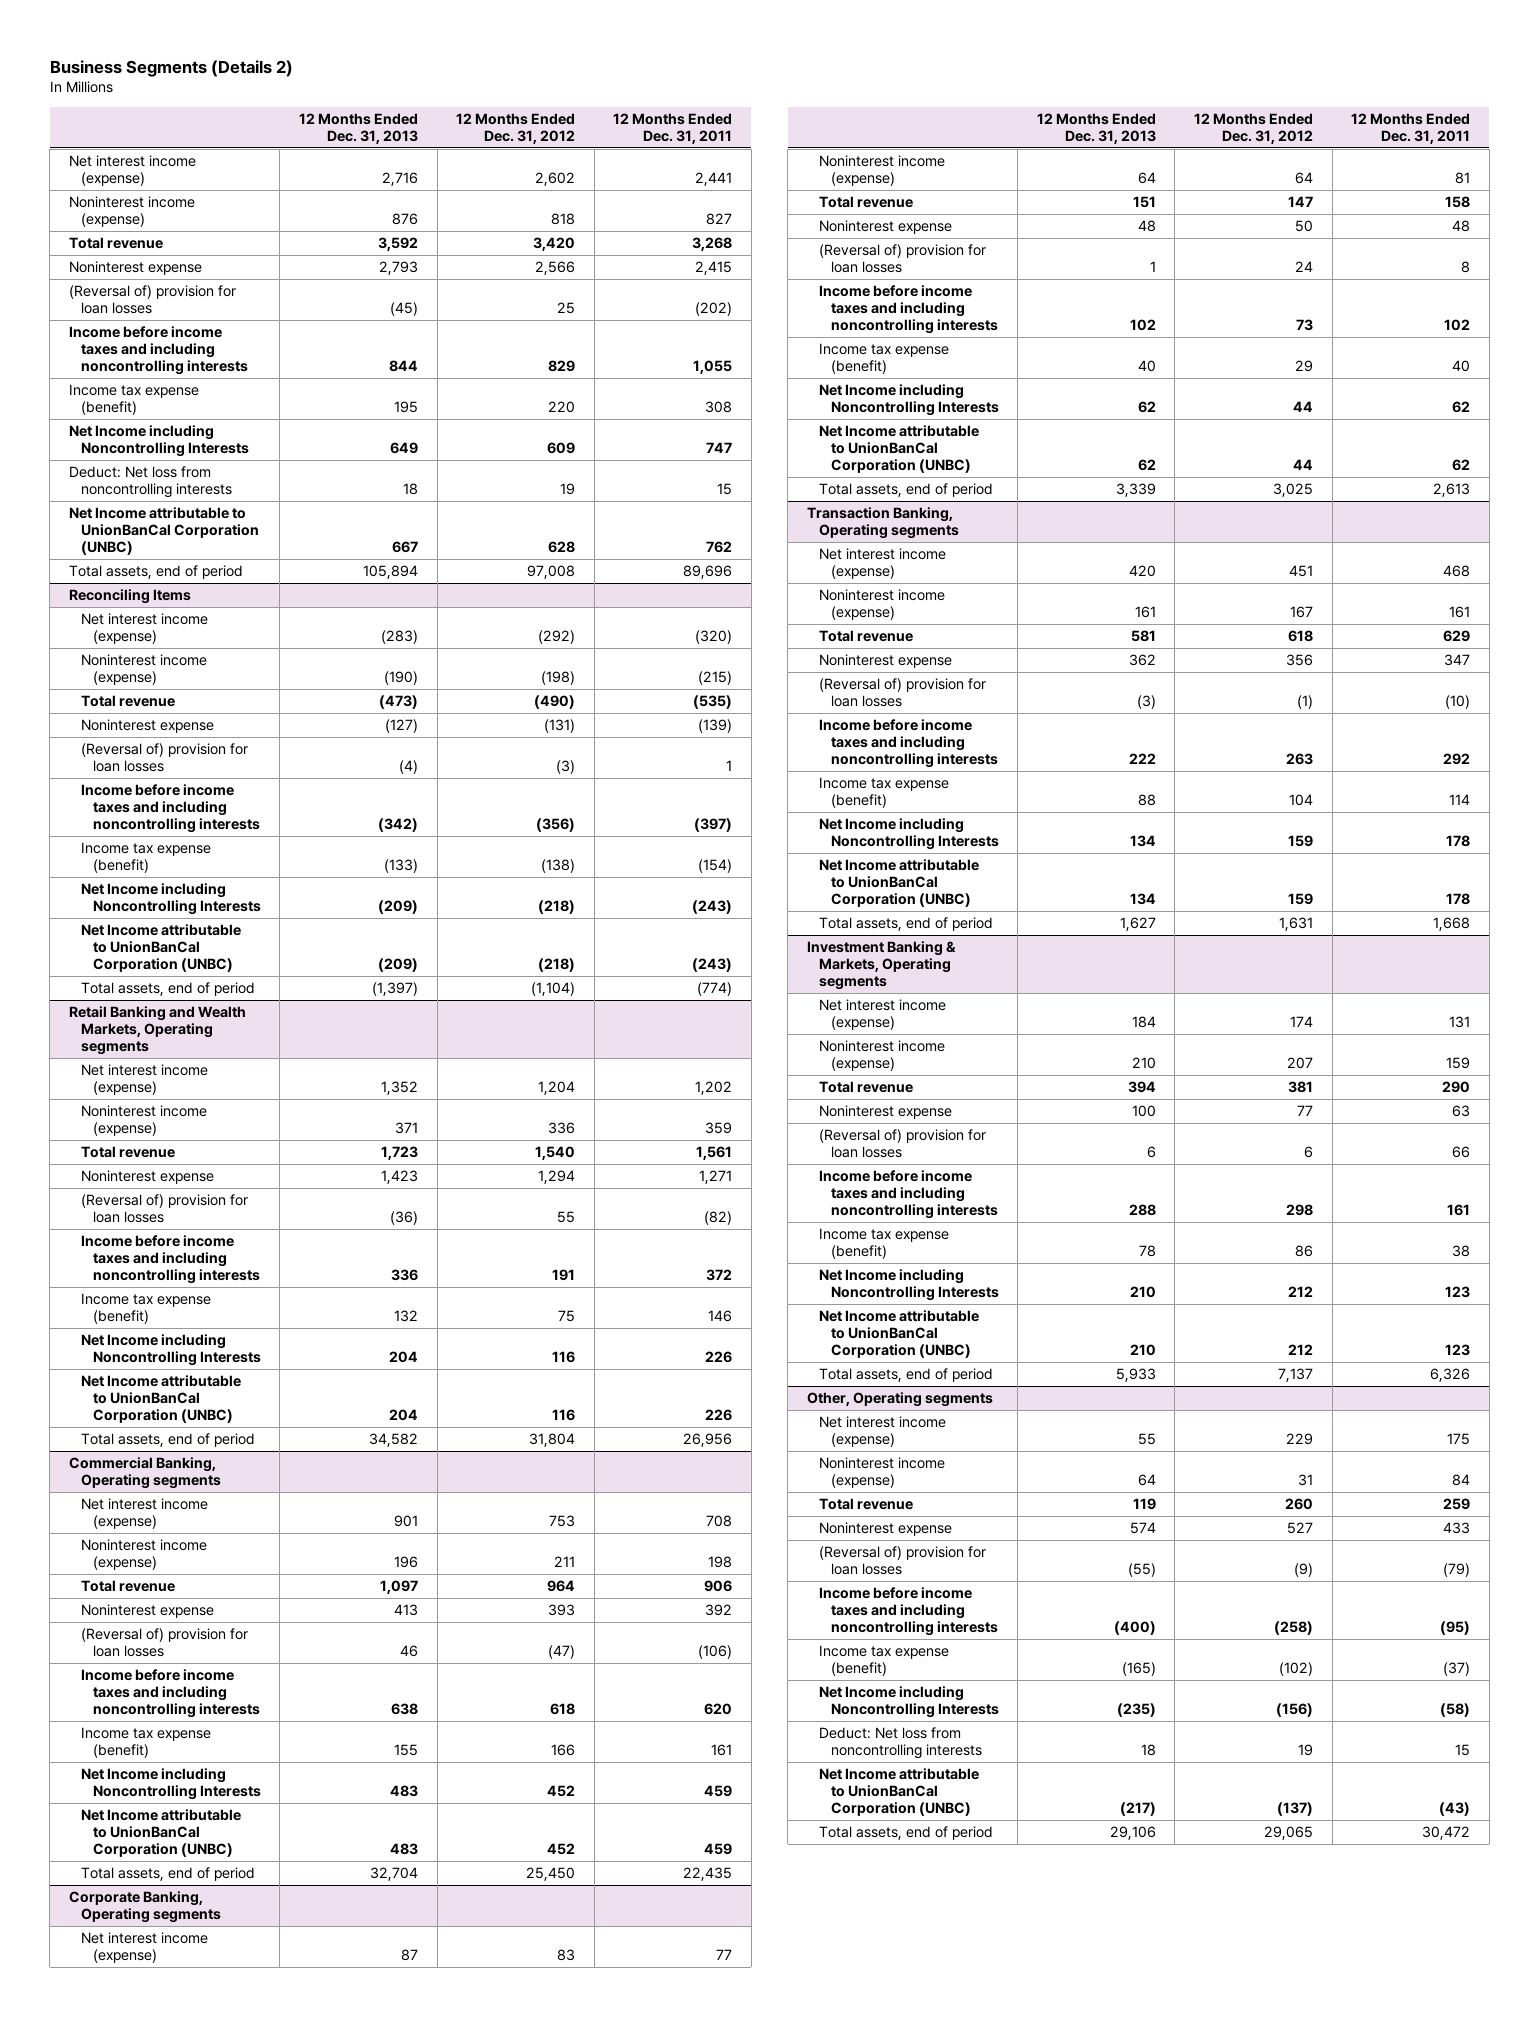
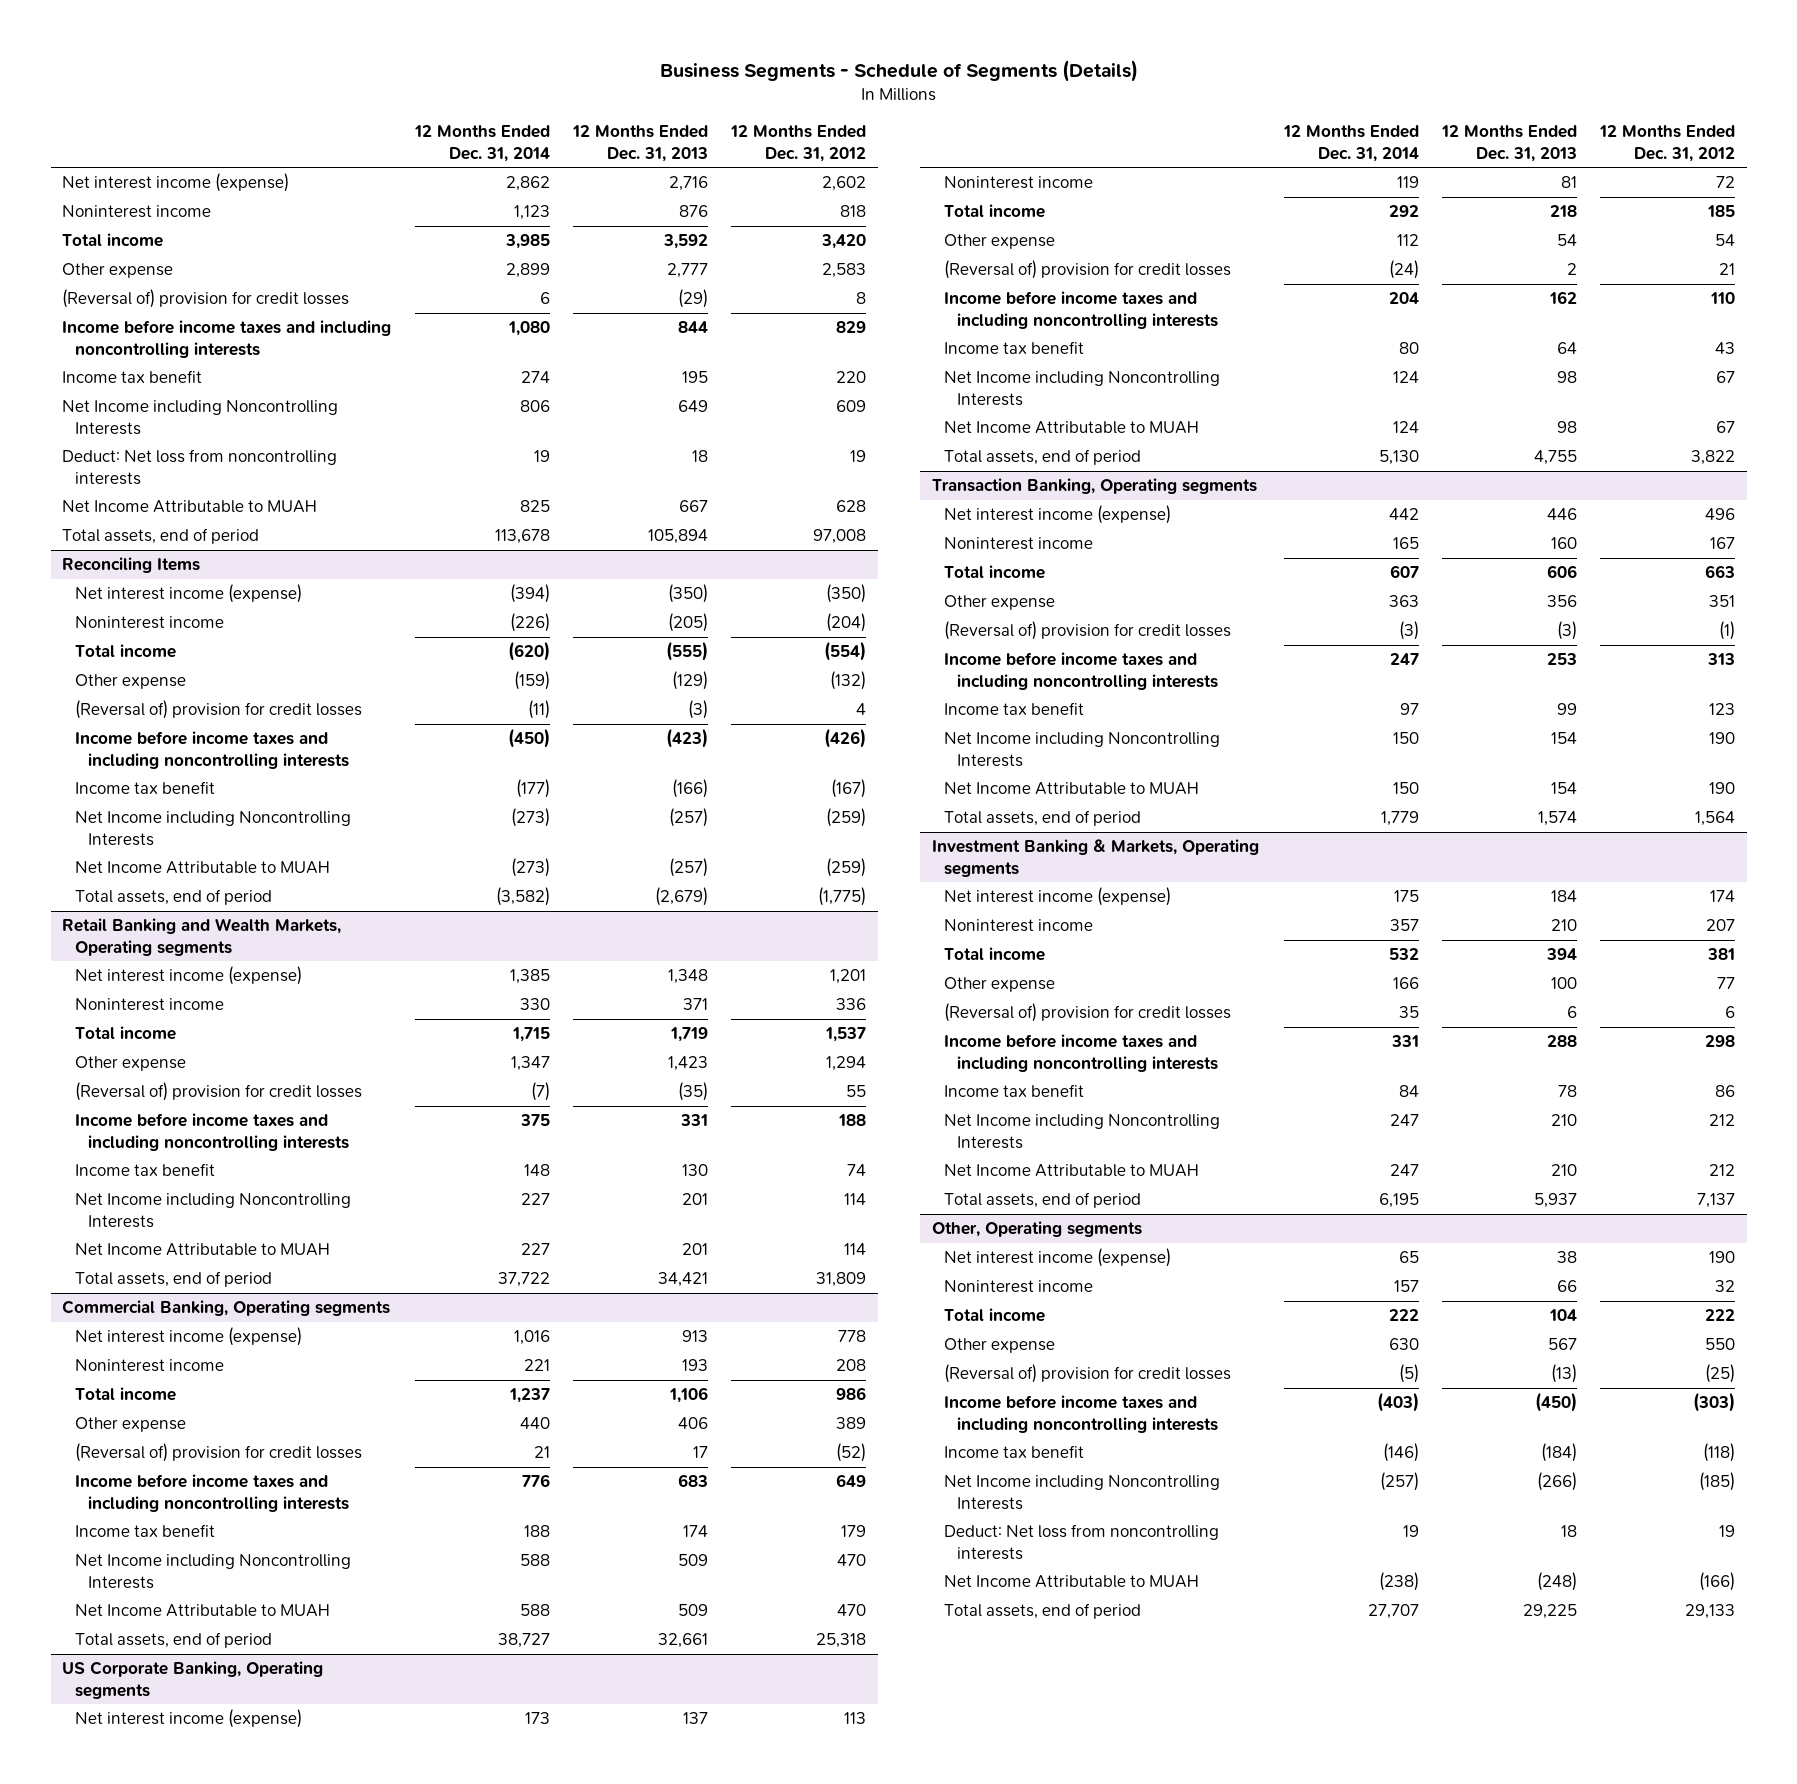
- Business Segments (Details 2)
+ Business Segments - Schedule of Segments (Details)
- | 12 Months Ended Dec. 31, 2013 | 12 Months Ended Dec. 31, 2012 | 12 Months Ended Dec. 31, 2011
+ | 12 Months Ended Dec. 31, 2014 | 12 Months Ended Dec. 31, 2013 | 12 Months Ended Dec. 31, 2012
- Noninterest income (expense) | 876 | 818 | 827
- Total revenue | 3,592 | 3,420 | 3,268
- Noninterest expense | 2,793 | 2,566 | 2,415
- (Reversal of) provision for loan losses | (45) | 25 | (202)
+ Noninterest income | 1,123 | 876 | 818
+ Total income | 3,985 | 3,592 | 3,420
+ Other expense | 2,899 | 2,777 | 2,583
+ (Reversal of) provision for credit losses | 6 | (29) | 8
- Income tax expense (benefit) | 195 | 220 | 308
+ Income tax benefit | 274 | 195 | 220
- Net Income attributable to UnionBanCal Corporation (UNBC) | 667 | 628 | 762
+ Net Income Attributable to MUAH | 825 | 667 | 628
@ Reconciling Items
- Net interest income (expense) | (283) | (292) | (320)
- Noninterest income (expense) | (190) | (198) | (215)
- Total revenue | (473) | (490) | (535)
- Noninterest expense | (127) | (131) | (139)
- (Reversal of) provision for loan losses | (4) | (3) | 1
- Income before income taxes and including noncontrolling interests | (342) | (356) | (397)
- Income tax expense (benefit) | (133) | (138) | (154)
- Net Income including Noncontrolling Interests | (209) | (218) | (243)
- Net Income attributable to UnionBanCal Corporation (UNBC) | (209) | (218) | (243)
- Total assets, end of period | (1,397) | (1,104) | (774)
+ Net interest income (expense) | (394) | (350) | (350)
+ Noninterest income | (226) | (205) | (204)
+ Total income | (620) | (555) | (554)
+ Other expense | (159) | (129) | (132)
+ (Reversal of) provision for credit losses | (11) | (3) | 4
+ Income before income taxes and including noncontrolling interests | (450) | (423) | (426)
+ Income tax benefit | (177) | (166) | (167)
+ Net Income including Noncontrolling Interests | (273) | (257) | (259)
+ Net Income Attributable to MUAH | (273) | (257) | (259)
+ Total assets, end of period | (3,582) | (2,679) | (1,775)
@ Retail Banking and Wealth Markets, Operating segments
- Net interest income (expense) | 1,352 | 1,204 | 1,202
- Noninterest income (expense) | 371 | 336 | 359
- Total revenue | 1,723 | 1,540 | 1,561
- Noninterest expense | 1,423 | 1,294 | 1,271
- (Reversal of) provision for loan losses | (36) | 55 | (82)
- Income before income taxes and including noncontrolling interests | 336 | 191 | 372
- Income tax expense (benefit) | 132 | 75 | 146
- Net Income including Noncontrolling Interests | 204 | 116 | 226
- Net Income attributable to UnionBanCal Corporation (UNBC) | 204 | 116 | 226
- Total assets, end of period | 34,582 | 31,804 | 26,956
+ Net interest income (expense) | 1,385 | 1,348 | 1,201
+ Noninterest income | 330 | 371 | 336
+ Total income | 1,715 | 1,719 | 1,537
+ Other expense | 1,347 | 1,423 | 1,294
+ (Reversal of) provision for credit losses | (7) | (35) | 55
+ Income before income taxes and including noncontrolling interests | 375 | 331 | 188
+ Income tax benefit | 148 | 130 | 74
+ Net Income including Noncontrolling Interests | 227 | 201 | 114
+ Net Income Attributable to MUAH | 227 | 201 | 114
+ Total assets, end of period | 37,722 | 34,421 | 31,809
@ Commercial Banking, Operating segments
- Net interest income (expense) | 901 | 753 | 708
- Noninterest income (expense) | 196 | 211 | 198
- Total revenue | 1,097 | 964 | 906
- Noninterest expense | 413 | 393 | 392
- (Reversal of) provision for loan losses | 46 | (47) | (106)
- Income before income taxes and including noncontrolling interests | 638 | 618 | 620
- Income tax expense (benefit) | 155 | 166 | 161
- Net Income including Noncontrolling Interests | 483 | 452 | 459
- Net Income attributable to UnionBanCal Corporation (UNBC) | 483 | 452 | 459
- Total assets, end of period | 32,704 | 25,450 | 22,435
- Corporate Banking, Operating segments
- Net interest income (expense) | 87 | 83 | 77
- Noninterest income (expense) | 64 | 64 | 81
- Total revenue | 151 | 147 | 158
- Noninterest expense | 48 | 50 | 48
- (Reversal of) provision for loan losses | 1 | 24 | 8
- Income before income taxes and including noncontrolling interests | 102 | 73 | 102
- Income tax expense (benefit) | 40 | 29 | 40
- Net Income including Noncontrolling Interests | 62 | 44 | 62
- Net Income attributable to UnionBanCal Corporation (UNBC) | 62 | 44 | 62
- Total assets, end of period | 3,339 | 3,025 | 2,613
@ Commercial Banking, Operating segments
+ Net interest income (expense) | 1,016 | 913 | 778
+ Noninterest income | 221 | 193 | 208
+ Total income | 1,237 | 1,106 | 986
+ Other expense | 440 | 406 | 389
+ (Reversal of) provision for credit losses | 21 | 17 | (52)
+ Income before income taxes and including noncontrolling interests | 776 | 683 | 649
+ Income tax benefit | 188 | 174 | 179
+ Net Income including Noncontrolling Interests | 588 | 509 | 470
+ Net Income Attributable to MUAH | 588 | 509 | 470
+ Total assets, end of period | 38,727 | 32,661 | 25,318
+ US Corporate Banking, Operating segments
+ Net interest income (expense) | 173 | 137 | 113
+ Noninterest income | 119 | 81 | 72
+ Total income | 292 | 218 | 185
+ Other expense | 112 | 54 | 54
+ (Reversal of) provision for credit losses | (24) | 2 | 21
+ Income before income taxes and including noncontrolling interests | 204 | 162 | 110
+ Income tax benefit | 80 | 64 | 43
+ Net Income including Noncontrolling Interests | 124 | 98 | 67
+ Net Income Attributable to MUAH | 124 | 98 | 67
+ Total assets, end of period | 5,130 | 4,755 | 3,822
@ Transaction Banking, Operating segments
- Net interest income (expense) | 420 | 451 | 468
- Noninterest income (expense) | 161 | 167 | 161
- Total revenue | 581 | 618 | 629
- Noninterest expense | 362 | 356 | 347
- (Reversal of) provision for loan losses | (3) | (1) | (10)
- Income before income taxes and including noncontrolling interests | 222 | 263 | 292
- Income tax expense (benefit) | 88 | 104 | 114
- Net Income including Noncontrolling Interests | 134 | 159 | 178
- Net Income attributable to UnionBanCal Corporation (UNBC) | 134 | 159 | 178
- Total assets, end of period | 1,627 | 1,631 | 1,668
+ Net interest income (expense) | 442 | 446 | 496
+ Noninterest income | 165 | 160 | 167
+ Total income | 607 | 606 | 663
+ Other expense | 363 | 356 | 351
+ (Reversal of) provision for credit losses | (3) | (3) | (1)
+ Income before income taxes and including noncontrolling interests | 247 | 253 | 313
+ Income tax benefit | 97 | 99 | 123
+ Net Income including Noncontrolling Interests | 150 | 154 | 190
+ Net Income Attributable to MUAH | 150 | 154 | 190
+ Total assets, end of period | 1,779 | 1,574 | 1,564
@ Investment Banking & Markets, Operating segments
- Noninterest income (expense) | 210 | 207 | 159
- Total revenue | 394 | 381 | 290
- Noninterest expense | 100 | 77 | 63
- (Reversal of) provision for loan losses | 6 | 6 | 66
+ Noninterest income | 357 | 210 | 207
+ Total income | 532 | 394 | 381
+ Other expense | 166 | 100 | 77
+ (Reversal of) provision for credit losses | 35 | 6 | 6
- Income tax expense (benefit) | 78 | 86 | 38
+ Income tax benefit | 84 | 78 | 86
- Net Income attributable to UnionBanCal Corporation (UNBC) | 210 | 212 | 123
- Total assets, end of period | 5,933 | 7,137 | 6,326
+ Net Income Attributable to MUAH | 247 | 210 | 212
+ Total assets, end of period | 6,195 | 5,937 | 7,137
@ Other, Operating segments
- Net interest income (expense) | 55 | 229 | 175
- Noninterest income (expense) | 64 | 31 | 84
- Total revenue | 119 | 260 | 259
- Noninterest expense | 574 | 527 | 433
- (Reversal of) provision for loan losses | (55) | (9) | (79)
- Income before income taxes and including noncontrolling interests | (400) | (258) | (95)
- Income tax expense (benefit) | (165) | (102) | (37)
- Net Income including Noncontrolling Interests | (235) | (156) | (58)
+ Net interest income (expense) | 65 | 38 | 190
+ Noninterest income | 157 | 66 | 32
+ Total income | 222 | 104 | 222
+ Other expense | 630 | 567 | 550
+ (Reversal of) provision for credit losses | (5) | (13) | (25)
+ Income before income taxes and including noncontrolling interests | (403) | (450) | (303)
+ Income tax benefit | (146) | (184) | (118)
+ Net Income including Noncontrolling Interests | (257) | (266) | (185)
- Net Income attributable to UnionBanCal Corporation (UNBC) | (217) | (137) | (43)
- Total assets, end of period | 29,106 | 29,065 | 30,472
+ Net Income Attributable to MUAH | (238) | (248) | (166)
+ Total assets, end of period | 27,707 | 29,225 | 29,133

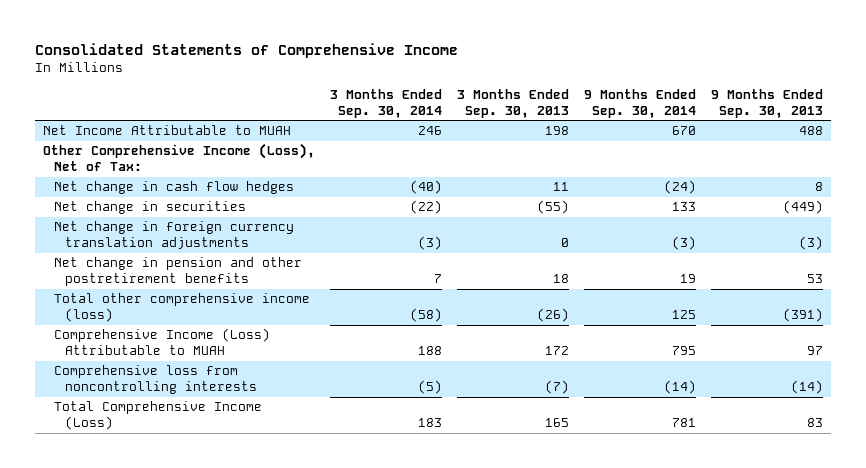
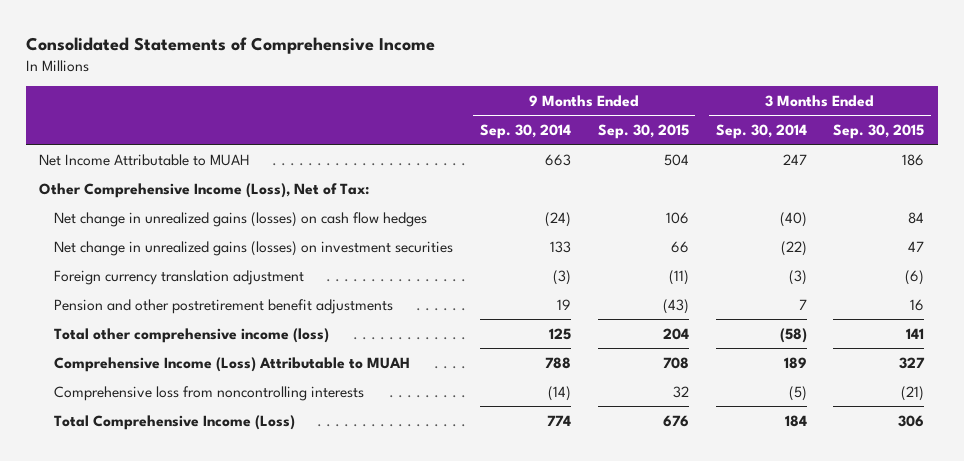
- | 3 Months Ended Sep. 30, 2014 | 3 Months Ended Sep. 30, 2013 | 9 Months Ended Sep. 30, 2014 | 9 Months Ended Sep. 30, 2013
+ | 9 Months Ended Sep. 30, 2014 | 9 Months Ended Sep. 30, 2015 | 3 Months Ended Sep. 30, 2014 | 3 Months Ended Sep. 30, 2015
- Net Income Attributable to MUAH | 246 | 198 | 670 | 488
+ Net Income Attributable to MUAH | 663 | 504 | 247 | 186
- Net change in cash flow hedges | (40) | 11 | (24) | 8
- Net change in securities | (22) | (55) | 133 | (449)
- Net change in foreign currency translation adjustments | (3) | 0 | (3) | (3)
- Net change in pension and other postretirement benefits | 7 | 18 | 19 | 53
+ Net change in unrealized gains (losses) on cash flow hedges | (24) | 106 | (40) | 84
+ Net change in unrealized gains (losses) on investment securities | 133 | 66 | (22) | 47
+ Foreign currency translation adjustment | (3) | (11) | (3) | (6)
+ Pension and other postretirement benefit adjustments | 19 | (43) | 7 | 16
- Comprehensive Income (Loss) Attributable to MUAH | 188 | 172 | 795 | 97
+ Comprehensive Income (Loss) Attributable to MUAH | 788 | 708 | 189 | 327
- Total Comprehensive Income (Loss) | 183 | 165 | 781 | 83
+ Total Comprehensive Income (Loss) | 774 | 676 | 184 | 306

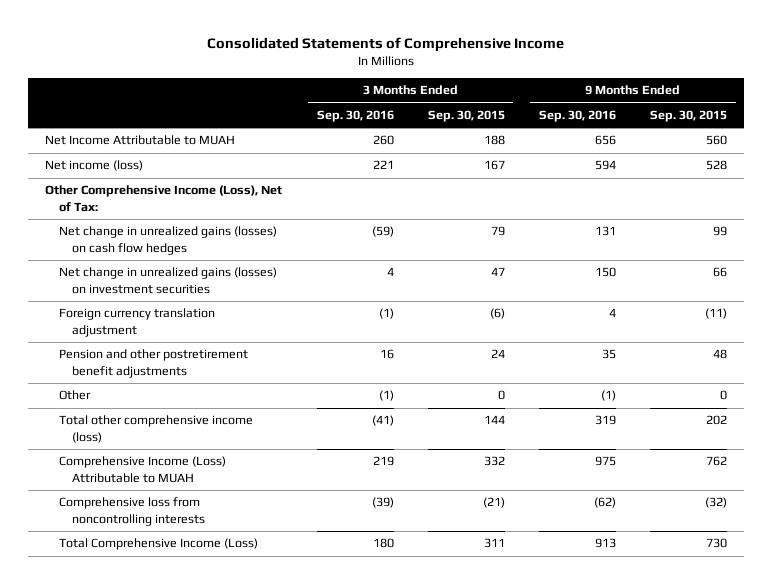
- | 9 Months Ended Sep. 30, 2014 | 9 Months Ended Sep. 30, 2015 | 3 Months Ended Sep. 30, 2014 | 3 Months Ended Sep. 30, 2015
+ | 3 Months Ended Sep. 30, 2016 | 3 Months Ended Sep. 30, 2015 | 9 Months Ended Sep. 30, 2016 | 9 Months Ended Sep. 30, 2015
- Net Income Attributable to MUAH | 663 | 504 | 247 | 186
+ Net Income Attributable to MUAH | 260 | 188 | 656 | 560
+ Net income (loss) | 221 | 167 | 594 | 528
- Net change in unrealized gains (losses) on cash flow hedges | (24) | 106 | (40) | 84
+ Net change in unrealized gains (losses) on cash flow hedges | (59) | 79 | 131 | 99
- Pension and other postretirement benefit adjustments | 19 | (43) | 7 | 16
- Total other comprehensive income (loss) | 125 | 204 | (58) | 141
- Comprehensive Income (Loss) Attributable to MUAH | 788 | 708 | 189 | 327
- Comprehensive loss from noncontrolling interests | (14) | 32 | (5) | (21)
- Total Comprehensive Income (Loss) | 774 | 676 | 184 | 306
+ Pension and other postretirement benefit adjustments | 16 | 24 | 35 | 48
+ Other | (1) | 0 | (1) | 0
+ Total other comprehensive income (loss) | (41) | 144 | 319 | 202
+ Comprehensive Income (Loss) Attributable to MUAH | 219 | 332 | 975 | 762
+ Comprehensive loss from noncontrolling interests | (39) | (21) | (62) | (32)
+ Total Comprehensive Income (Loss) | 180 | 311 | 913 | 730

